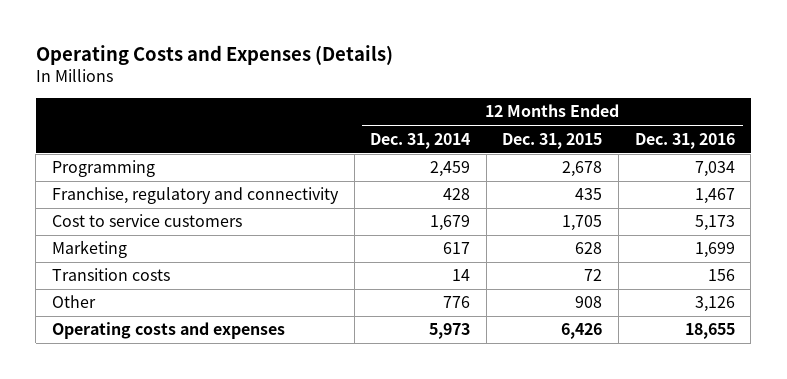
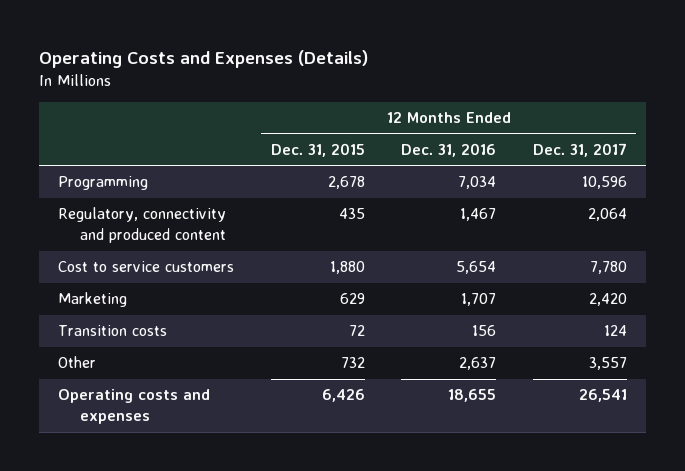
- | 12 Months Ended Dec. 31, 2014 | 12 Months Ended Dec. 31, 2015 | 12 Months Ended Dec. 31, 2016
+ | 12 Months Ended Dec. 31, 2015 | 12 Months Ended Dec. 31, 2016 | 12 Months Ended Dec. 31, 2017
- Franchise, regulatory and connectivity | 428 | 435 | 1,467
- Cost to service customers | 1,679 | 1,705 | 5,173
- Marketing | 617 | 628 | 1,699
+ Regulatory, connectivity and produced content | 435 | 1,467 | 2,064
+ Cost to service customers | 1,880 | 5,654 | 7,780
+ Marketing | 629 | 1,707 | 2,420
- Other | 776 | 908 | 3,126
+ Other | 732 | 2,637 | 3,557

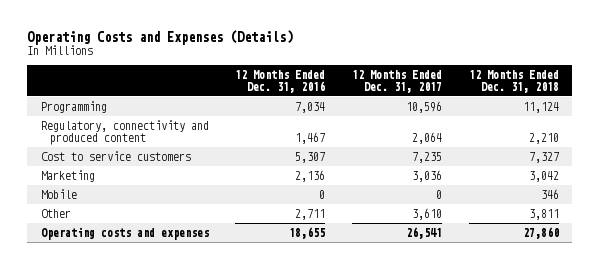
- | 12 Months Ended Dec. 31, 2015 | 12 Months Ended Dec. 31, 2016 | 12 Months Ended Dec. 31, 2017
+ | 12 Months Ended Dec. 31, 2016 | 12 Months Ended Dec. 31, 2017 | 12 Months Ended Dec. 31, 2018
- Cost to service customers | 1,880 | 5,654 | 7,780
- Marketing | 629 | 1,707 | 2,420
- Transition costs | 72 | 156 | 124
- Other | 732 | 2,637 | 3,557
+ Cost to service customers | 5,307 | 7,235 | 7,327
+ Marketing | 2,136 | 3,036 | 3,042
+ Mobile | 0 | 0 | 346
+ Other | 2,711 | 3,610 | 3,811

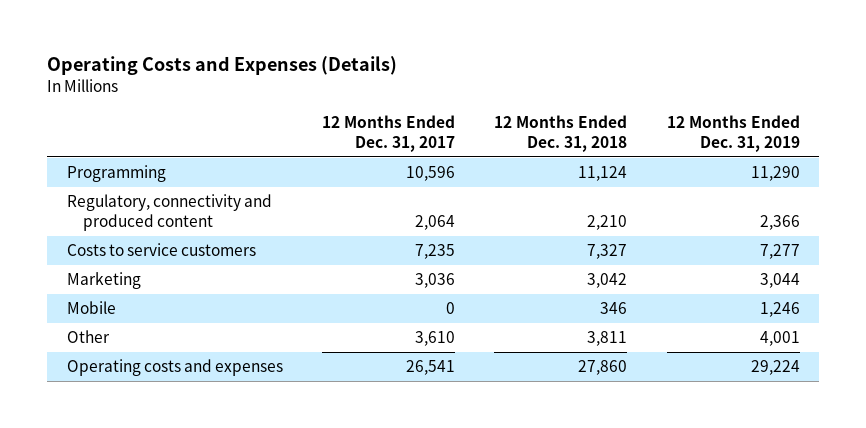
- | 12 Months Ended Dec. 31, 2016 | 12 Months Ended Dec. 31, 2017 | 12 Months Ended Dec. 31, 2018
+ | 12 Months Ended Dec. 31, 2017 | 12 Months Ended Dec. 31, 2018 | 12 Months Ended Dec. 31, 2019
- Cost to service customers | 5,307 | 7,235 | 7,327
+ Costs to service customers | 7,235 | 7,327 | 7,277

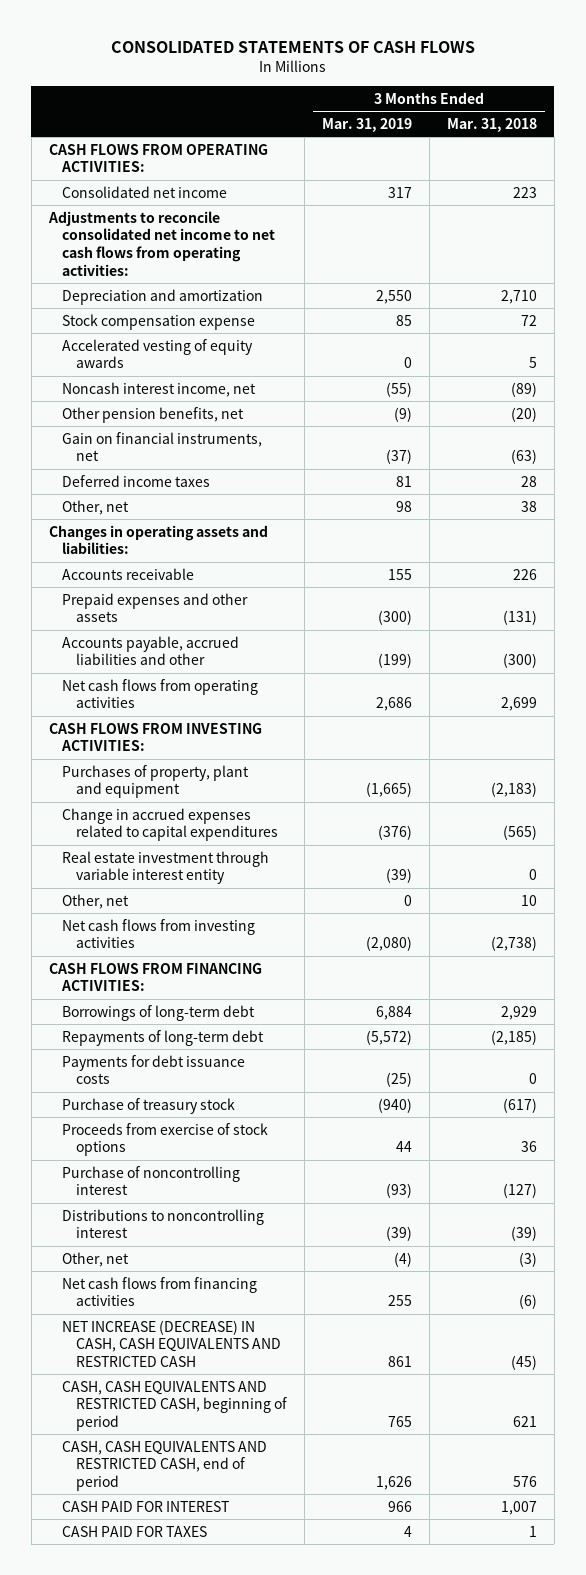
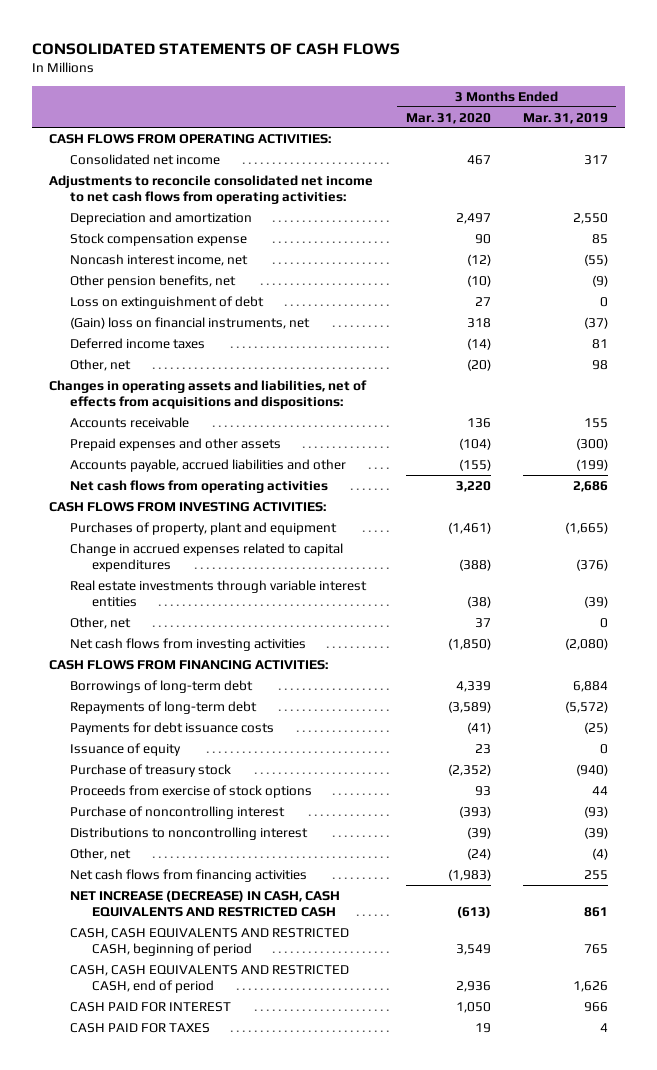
- | 3 Months Ended Mar. 31, 2019 | 3 Months Ended Mar. 31, 2018
+ | 3 Months Ended Mar. 31, 2020 | 3 Months Ended Mar. 31, 2019
- Accelerated vesting of equity awards | 0 | 5
- Gain on financial instruments, net | (37) | (63)
+ Loss on extinguishment of debt | 27 | 0
+ (Gain) loss on financial instruments, net | 318 | (37)
- Changes in operating assets and liabilities:
+ Changes in operating assets and liabilities, net of effects from acquisitions and dispositions:
- Real estate investment through variable interest entity | (39) | 0
+ Real estate investments through variable interest entities | (38) | (39)
+ Issuance of equity | 23 | 0

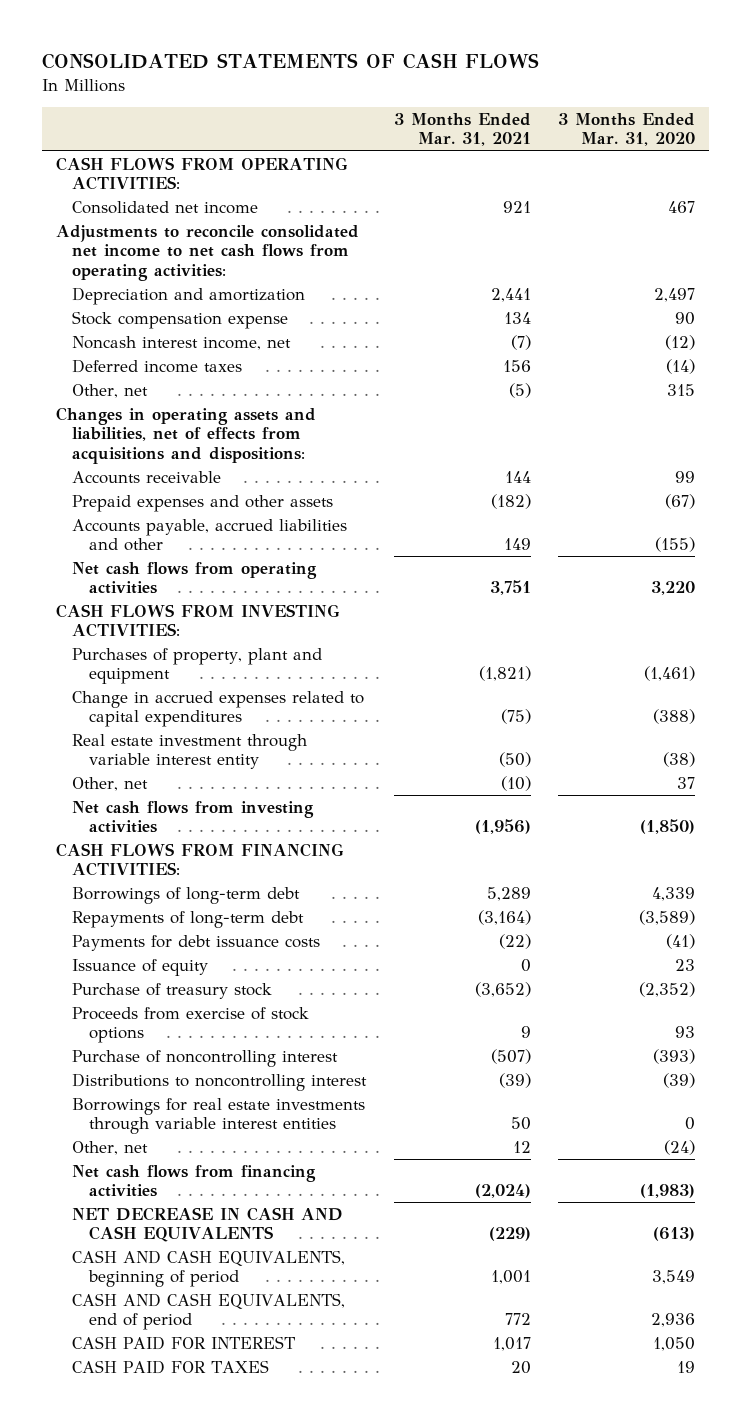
- | 3 Months Ended Mar. 31, 2020 | 3 Months Ended Mar. 31, 2019
+ | 3 Months Ended Mar. 31, 2021 | 3 Months Ended Mar. 31, 2020
- Other pension benefits, net | (10) | (9)
- Loss on extinguishment of debt | 27 | 0
- (Gain) loss on financial instruments, net | 318 | (37)
- Other, net | (20) | 98
+ Other, net | (5) | 315
- Accounts receivable | 136 | 155
- Prepaid expenses and other assets | (104) | (300)
+ Accounts receivable | 144 | 99
+ Prepaid expenses and other assets | (182) | (67)
- Real estate investments through variable interest entities | (38) | (39)
+ Real estate investment through variable interest entity | (50) | (38)
+ Borrowings for real estate investments through variable interest entities | 50 | 0
- NET INCREASE (DECREASE) IN CASH, CASH EQUIVALENTS AND RESTRICTED CASH | (613) | 861
- CASH, CASH EQUIVALENTS AND RESTRICTED CASH, beginning of period | 3,549 | 765
- CASH, CASH EQUIVALENTS AND RESTRICTED CASH, end of period | 2,936 | 1,626
+ NET DECREASE IN CASH AND CASH EQUIVALENTS | (229) | (613)
+ CASH AND CASH EQUIVALENTS, beginning of period | 1,001 | 3,549
+ CASH AND CASH EQUIVALENTS, end of period | 772 | 2,936

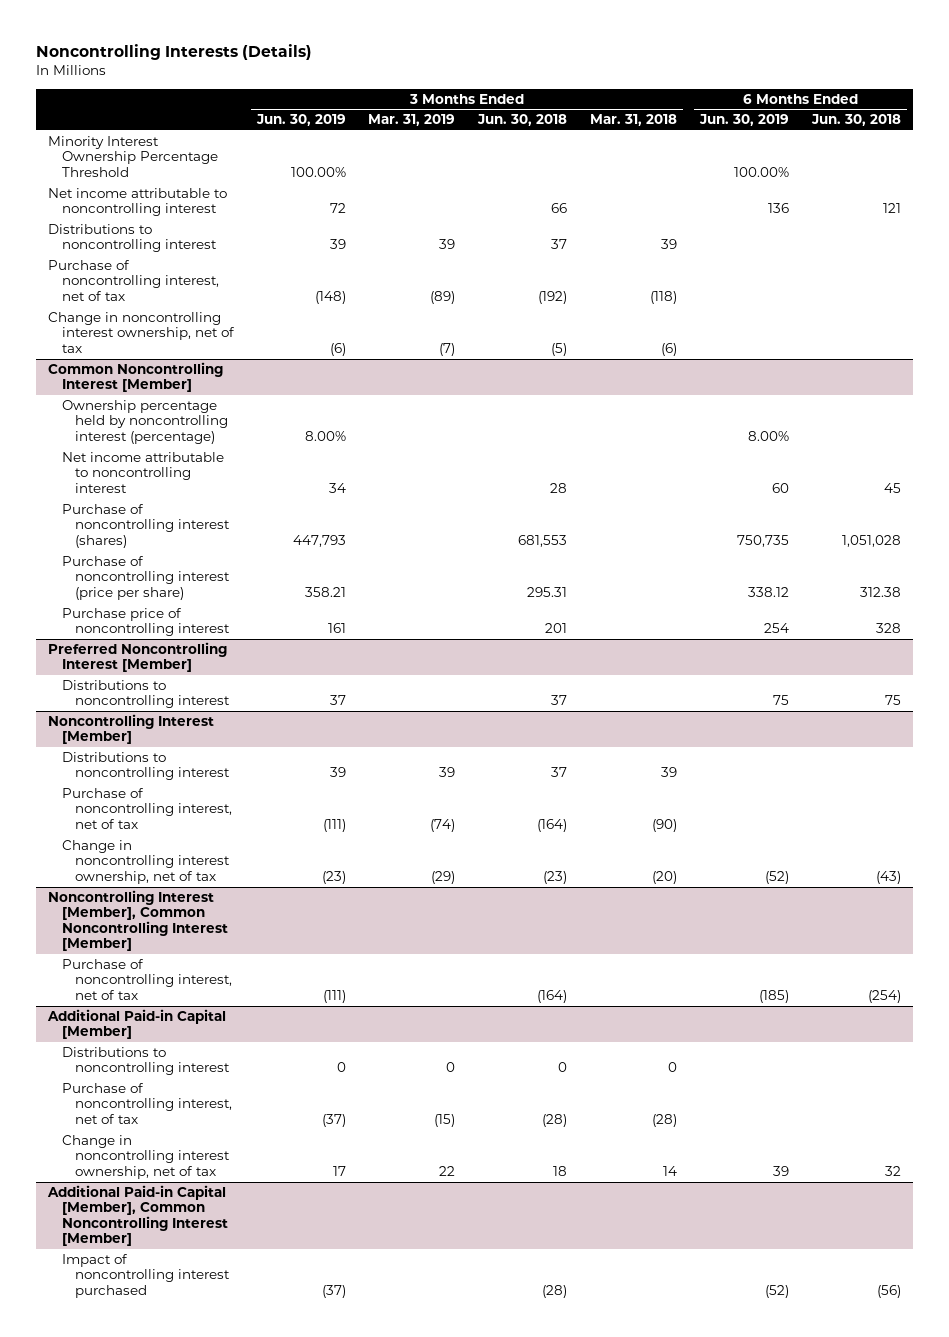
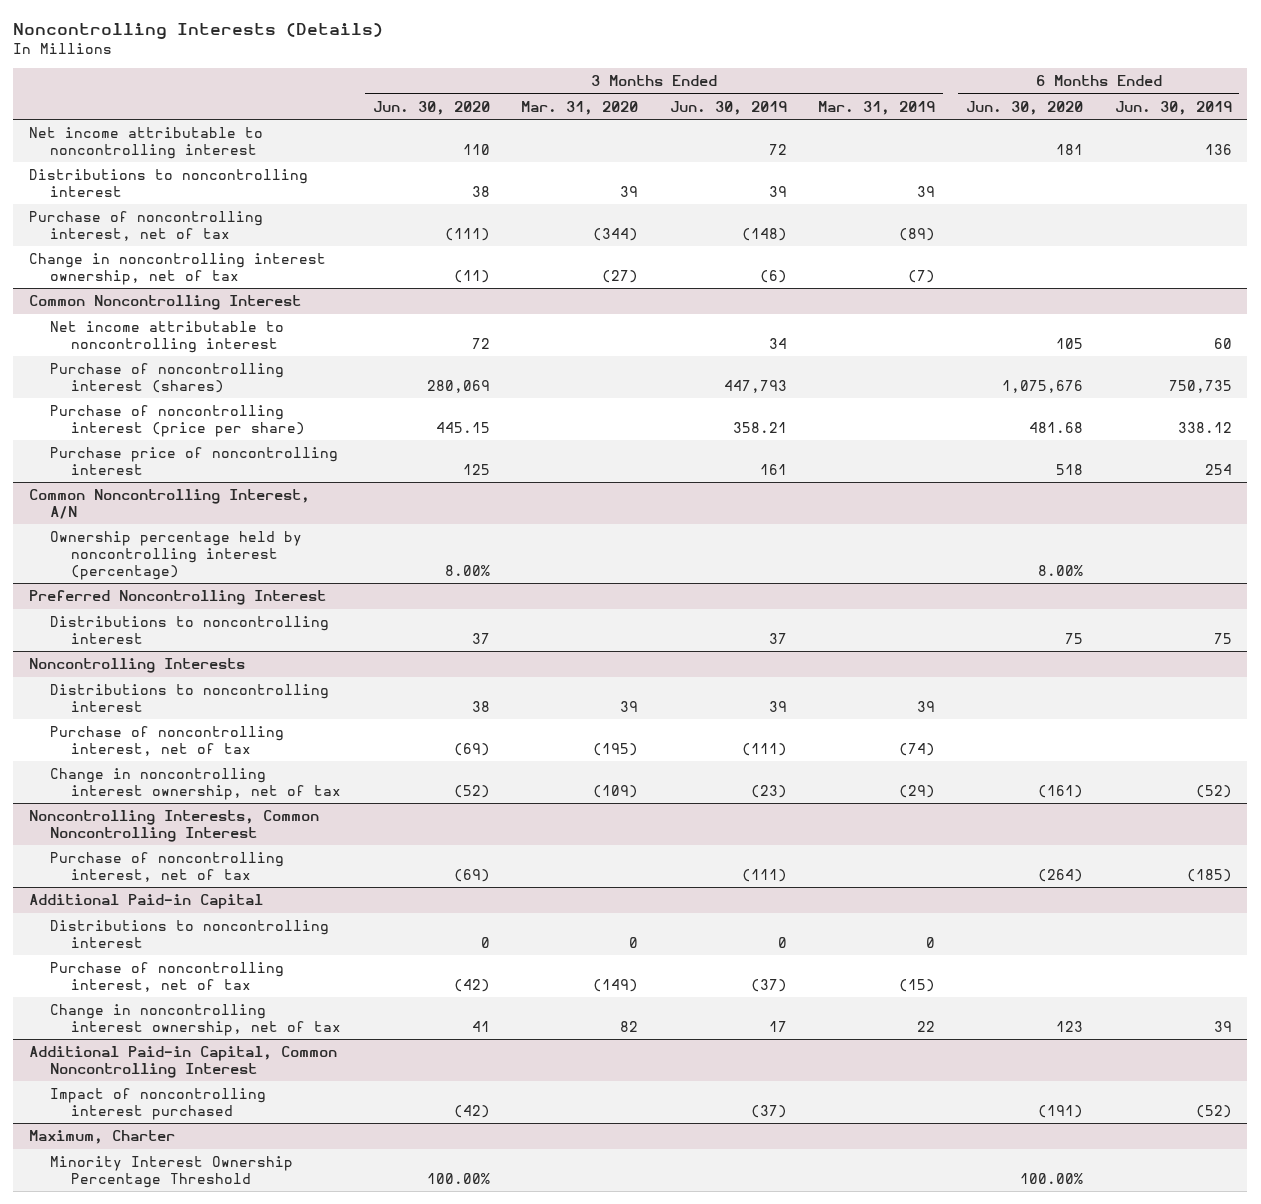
- | 3 Months Ended Jun. 30, 2019 | 3 Months Ended Mar. 31, 2019 | 3 Months Ended Jun. 30, 2018 | 3 Months Ended Mar. 31, 2018 | 6 Months Ended Jun. 30, 2019 | 6 Months Ended Jun. 30, 2018
+ | 3 Months Ended Jun. 30, 2020 | 3 Months Ended Mar. 31, 2020 | 3 Months Ended Jun. 30, 2019 | 3 Months Ended Mar. 31, 2019 | 6 Months Ended Jun. 30, 2020 | 6 Months Ended Jun. 30, 2019
- Minority Interest Ownership Percentage Threshold | 100.00% | | | | 100.00% |
- Common Noncontrolling Interest [Member]
- Ownership percentage held by noncontrolling interest (percentage) | 8.00% | | | | 8.00% |
+ Common Noncontrolling Interest
- Preferred Noncontrolling Interest [Member]
+ Common Noncontrolling Interest, A/N
+ Ownership percentage held by noncontrolling interest (percentage) | 8.00% | | | | 8.00% |
+ Preferred Noncontrolling Interest
- Noncontrolling Interest [Member]
+ Noncontrolling Interests
- Noncontrolling Interest [Member], Common Noncontrolling Interest [Member]
+ Noncontrolling Interests, Common Noncontrolling Interest
- Additional Paid-in Capital [Member]
+ Additional Paid-in Capital
- Additional Paid-in Capital [Member], Common Noncontrolling Interest [Member]
+ Additional Paid-in Capital, Common Noncontrolling Interest
+ Maximum, Charter
+ Minority Interest Ownership Percentage Threshold | 100.00% | | | | 100.00% |

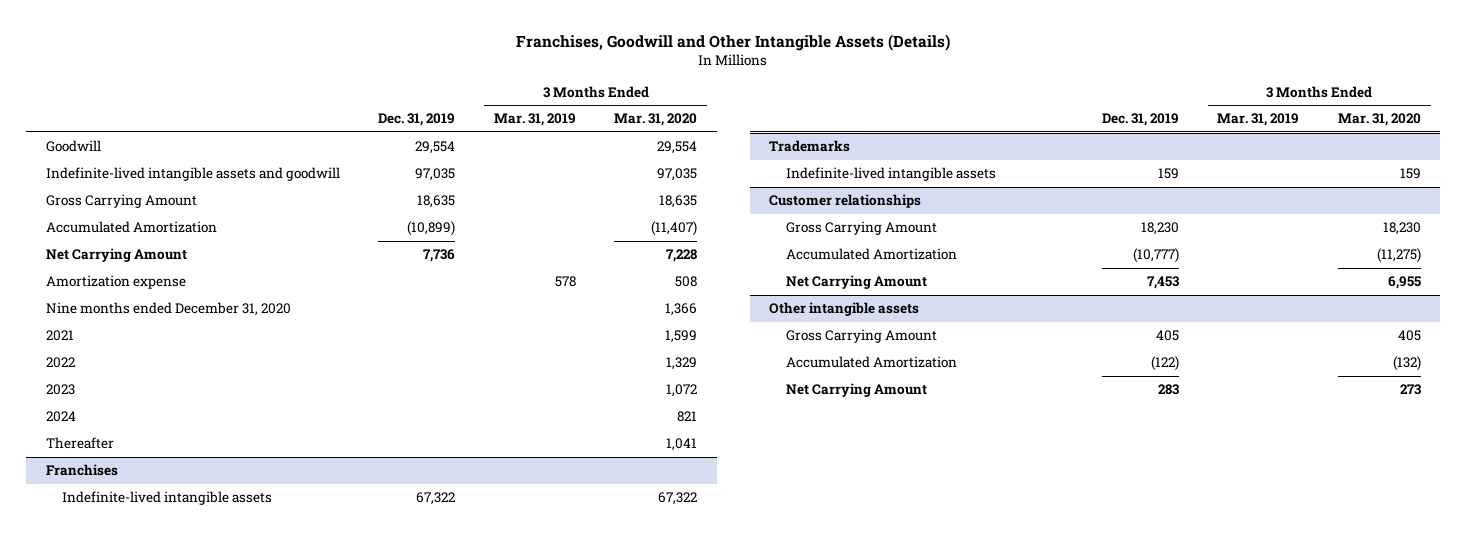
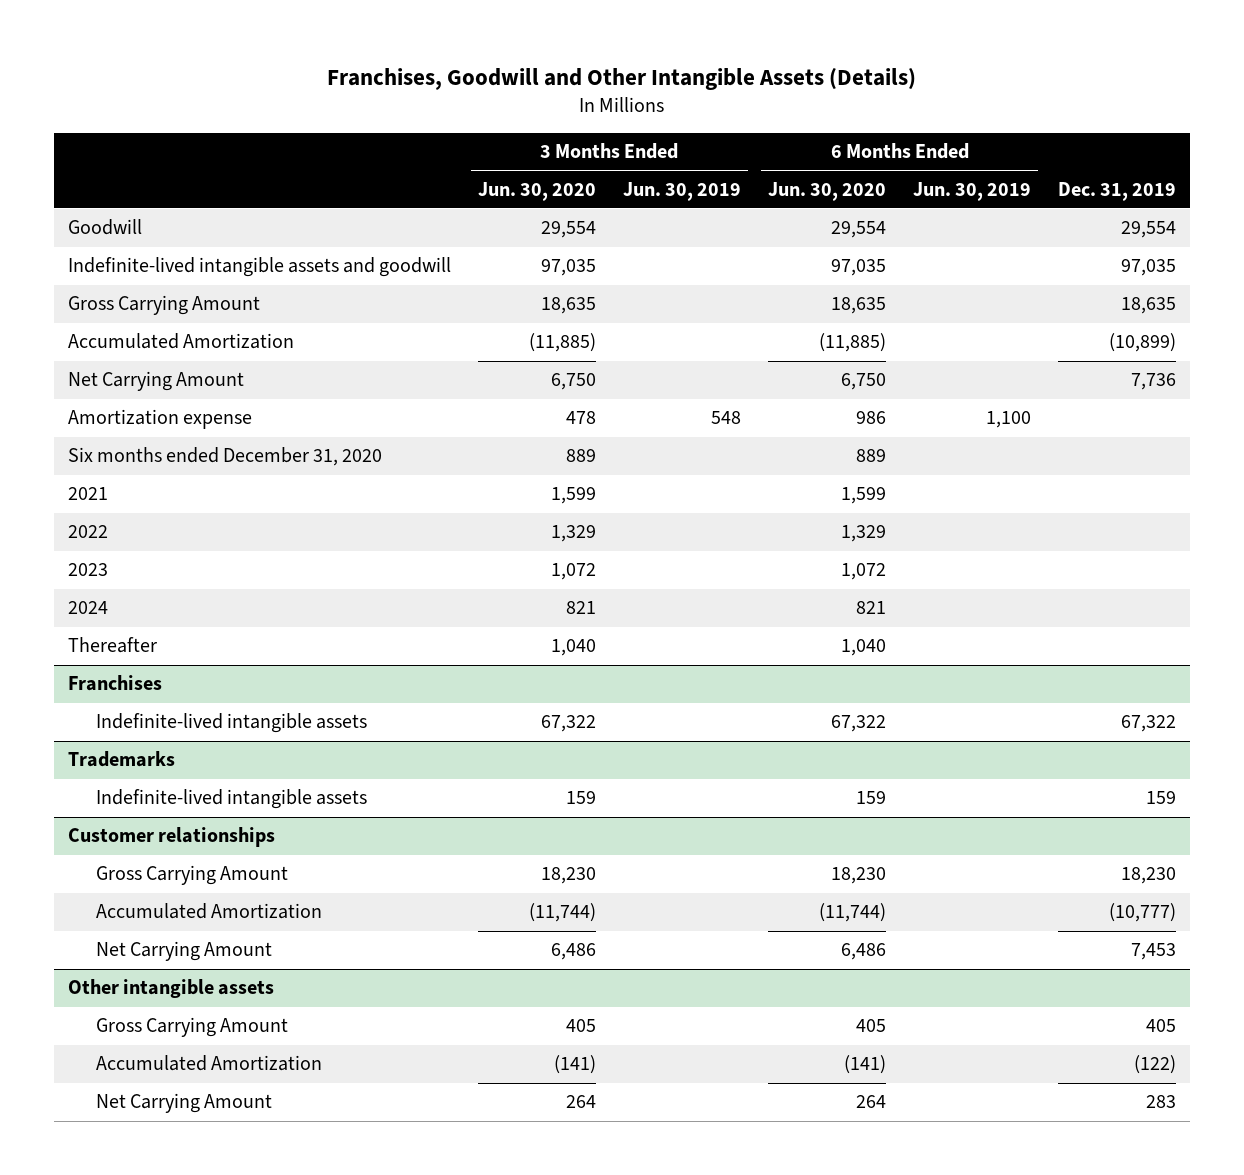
- | Dec. 31, 2019 | 3 Months Ended Mar. 31, 2019 | 3 Months Ended Mar. 31, 2020
+ | 3 Months Ended Jun. 30, 2020 | 3 Months Ended Jun. 30, 2019 | 6 Months Ended Jun. 30, 2020 | 6 Months Ended Jun. 30, 2019 | Dec. 31, 2019
- Nine months ended December 31, 2020 | | | 1,366
+ Six months ended December 31, 2020 | 889 | | 889 | |

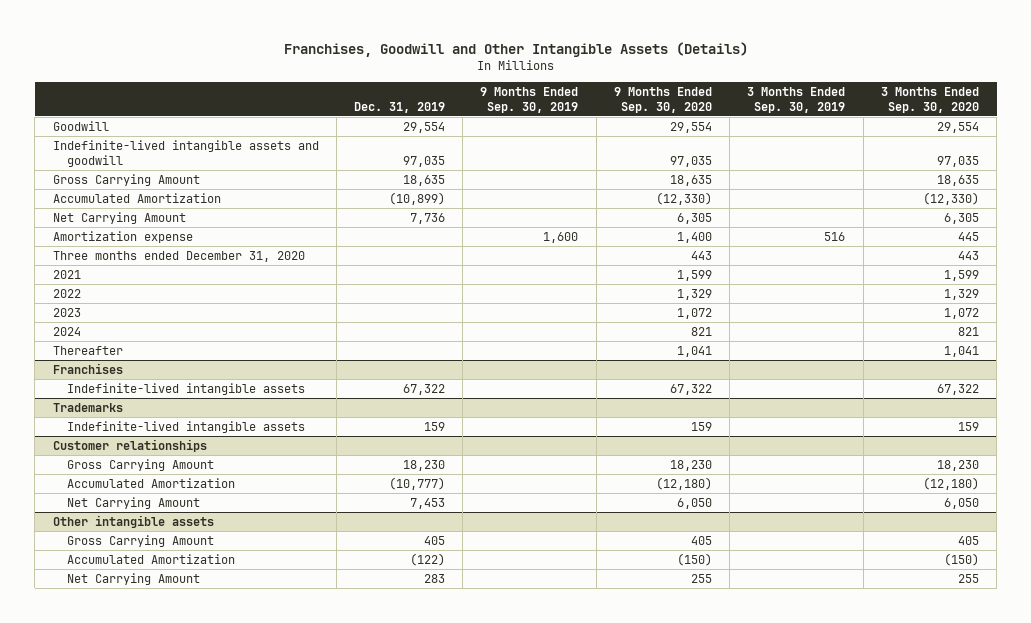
- | 3 Months Ended Jun. 30, 2020 | 3 Months Ended Jun. 30, 2019 | 6 Months Ended Jun. 30, 2020 | 6 Months Ended Jun. 30, 2019 | Dec. 31, 2019
+ | Dec. 31, 2019 | 9 Months Ended Sep. 30, 2019 | 9 Months Ended Sep. 30, 2020 | 3 Months Ended Sep. 30, 2019 | 3 Months Ended Sep. 30, 2020
- Six months ended December 31, 2020 | 889 | | 889 | |
+ Three months ended December 31, 2020 | | | 443 | | 443

